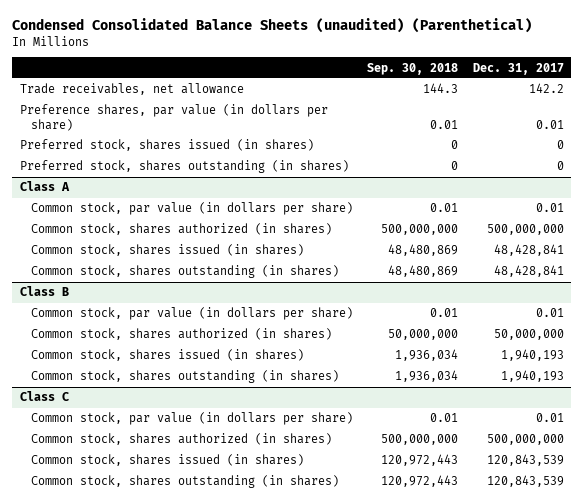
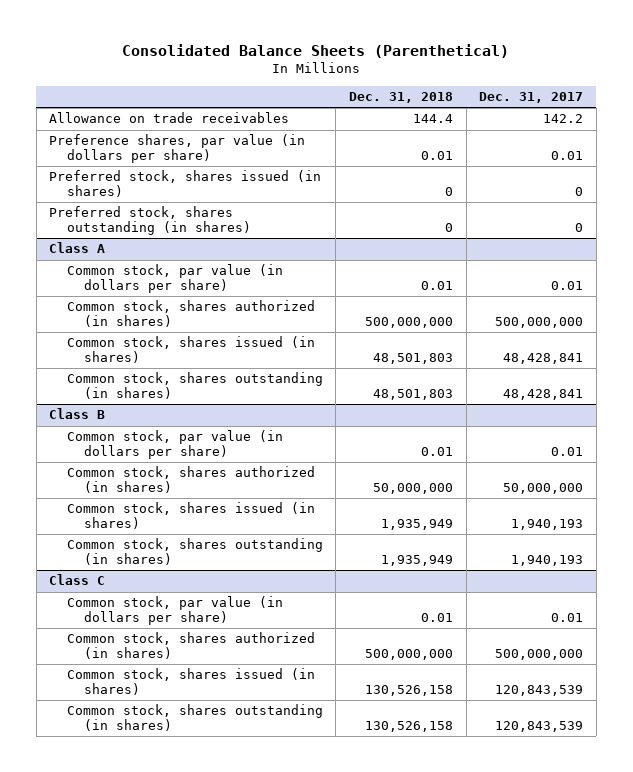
- Condensed Consolidated Balance Sheets (unaudited) (Parenthetical)
+ Consolidated Balance Sheets (Parenthetical)
- | Sep. 30, 2018 | Dec. 31, 2017
+ | Dec. 31, 2018 | Dec. 31, 2017
- Trade receivables, net allowance | 144.3 | 142.2
+ Allowance on trade receivables | 144.4 | 142.2

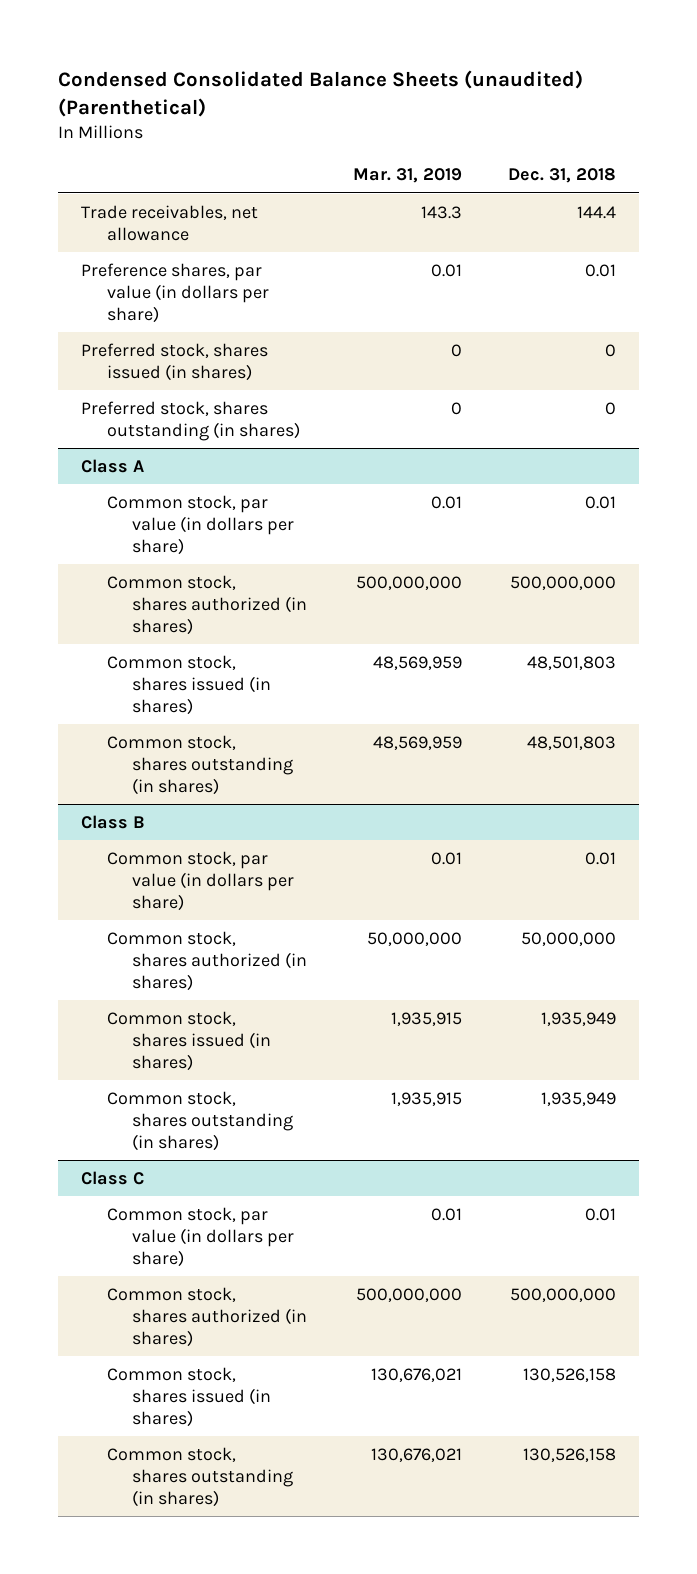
- Consolidated Balance Sheets (Parenthetical)
+ Condensed Consolidated Balance Sheets (unaudited) (Parenthetical)
- | Dec. 31, 2018 | Dec. 31, 2017
+ | Mar. 31, 2019 | Dec. 31, 2018
- Allowance on trade receivables | 144.4 | 142.2
+ Trade receivables, net allowance | 143.3 | 144.4

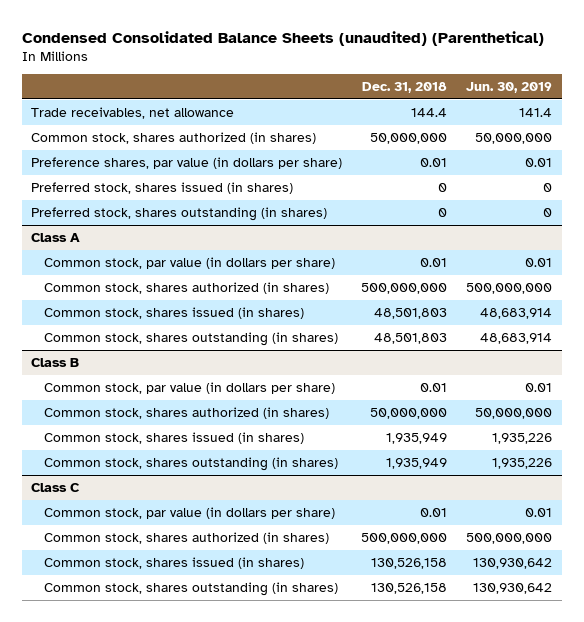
- | Mar. 31, 2019 | Dec. 31, 2018
+ | Dec. 31, 2018 | Jun. 30, 2019
+ Common stock, shares authorized (in shares) | 50,000,000 | 50,000,000

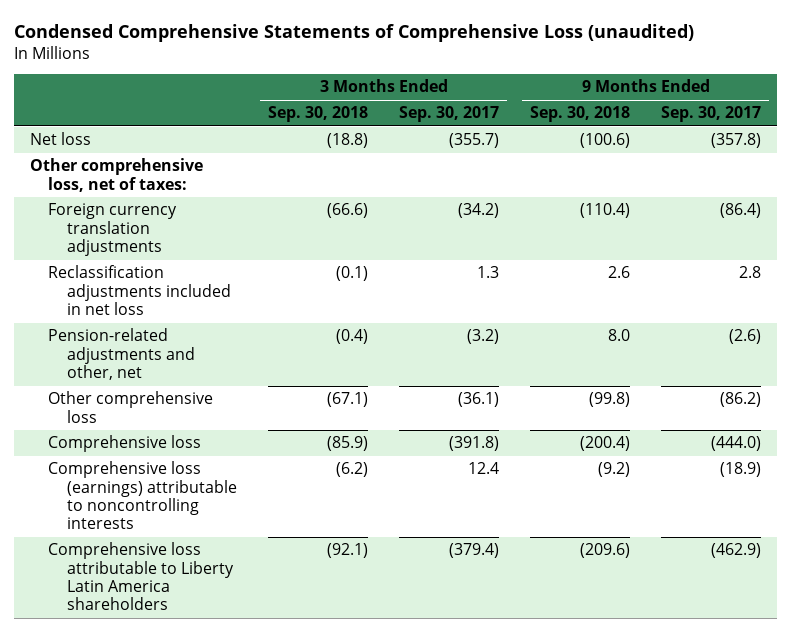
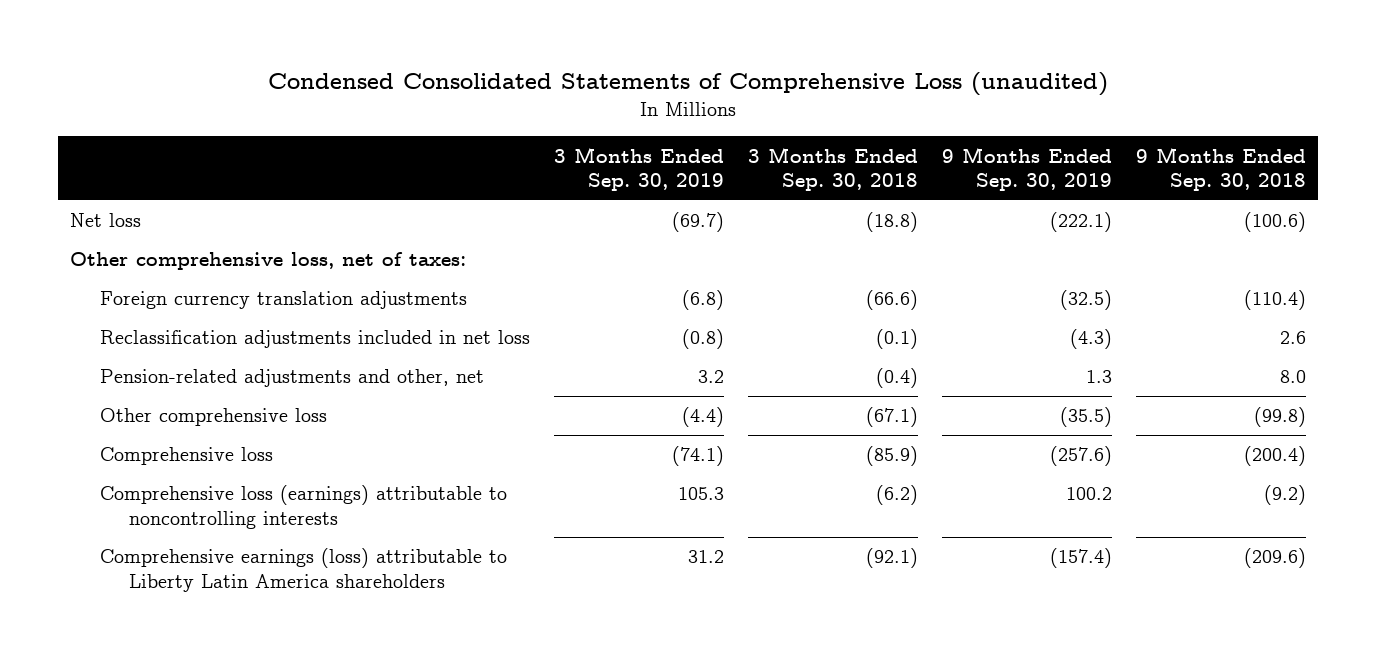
- Condensed Comprehensive Statements of Comprehensive Loss (unaudited)
+ Condensed Consolidated Statements of Comprehensive Loss (unaudited)
- | 3 Months Ended Sep. 30, 2018 | 3 Months Ended Sep. 30, 2017 | 9 Months Ended Sep. 30, 2018 | 9 Months Ended Sep. 30, 2017
+ | 3 Months Ended Sep. 30, 2019 | 3 Months Ended Sep. 30, 2018 | 9 Months Ended Sep. 30, 2019 | 9 Months Ended Sep. 30, 2018
- Comprehensive loss attributable to Liberty Latin America shareholders | (92.1) | (379.4) | (209.6) | (462.9)
+ Comprehensive earnings (loss) attributable to Liberty Latin America shareholders | 31.2 | (92.1) | (157.4) | (209.6)

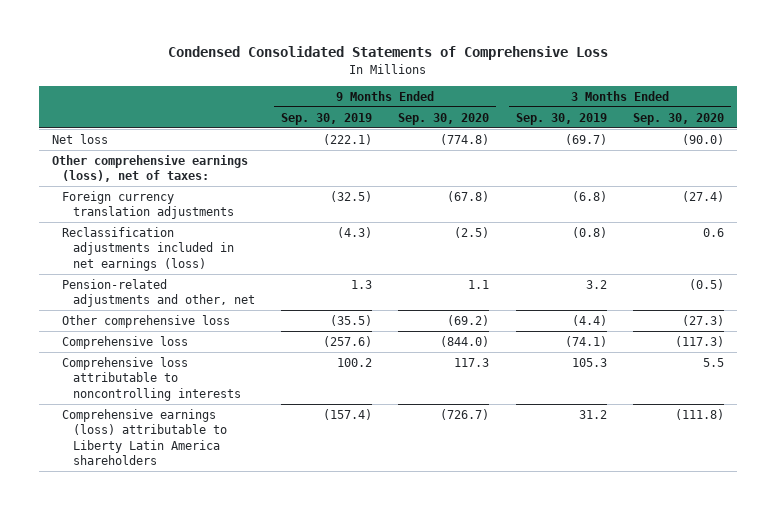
- Condensed Consolidated Statements of Comprehensive Loss (unaudited)
+ Condensed Consolidated Statements of Comprehensive Loss
- | 3 Months Ended Sep. 30, 2019 | 3 Months Ended Sep. 30, 2018 | 9 Months Ended Sep. 30, 2019 | 9 Months Ended Sep. 30, 2018
+ | 9 Months Ended Sep. 30, 2019 | 9 Months Ended Sep. 30, 2020 | 3 Months Ended Sep. 30, 2019 | 3 Months Ended Sep. 30, 2020
- Other comprehensive loss, net of taxes:
+ Other comprehensive earnings (loss), net of taxes:
- Reclassification adjustments included in net loss | (0.8) | (0.1) | (4.3) | 2.6
+ Reclassification adjustments included in net earnings (loss) | (4.3) | (2.5) | (0.8) | 0.6
- Comprehensive loss (earnings) attributable to noncontrolling interests | 105.3 | (6.2) | 100.2 | (9.2)
+ Comprehensive loss attributable to noncontrolling interests | 100.2 | 117.3 | 105.3 | 5.5

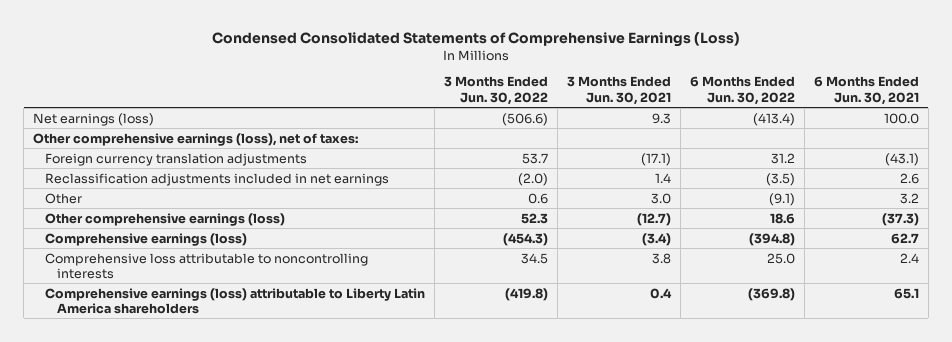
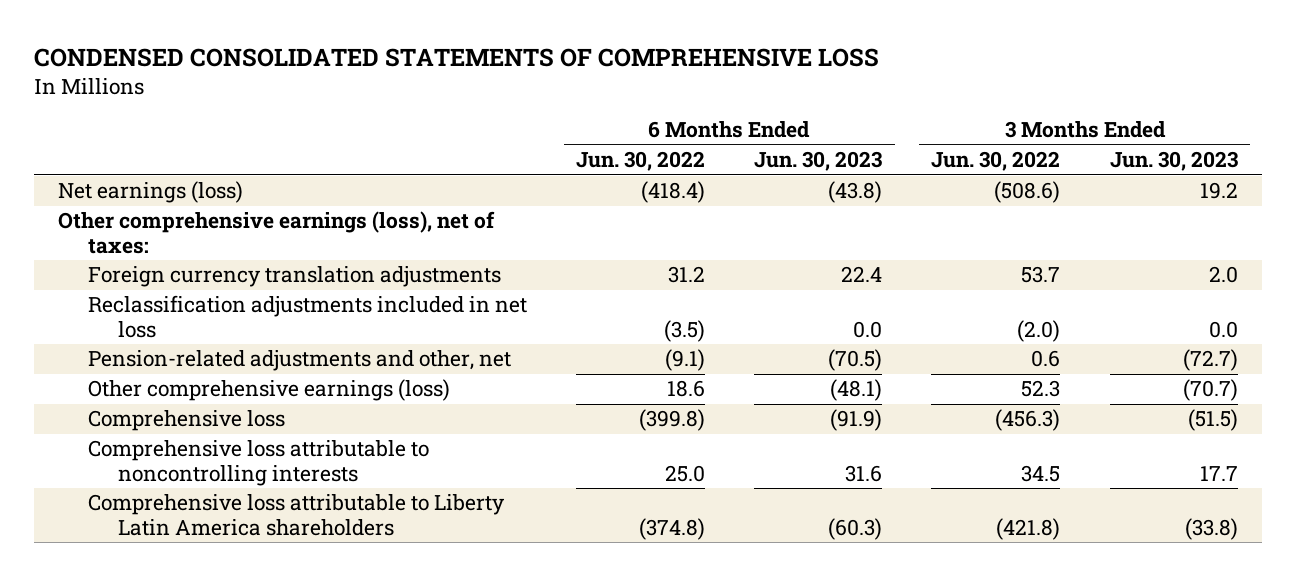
- Condensed Consolidated Statements of Comprehensive Earnings (Loss)
+ CONDENSED CONSOLIDATED STATEMENTS OF COMPREHENSIVE LOSS
- | 3 Months Ended Jun. 30, 2022 | 3 Months Ended Jun. 30, 2021 | 6 Months Ended Jun. 30, 2022 | 6 Months Ended Jun. 30, 2021
+ | 6 Months Ended Jun. 30, 2022 | 6 Months Ended Jun. 30, 2023 | 3 Months Ended Jun. 30, 2022 | 3 Months Ended Jun. 30, 2023
- Net earnings (loss) | (506.6) | 9.3 | (413.4) | 100.0
+ Net earnings (loss) | (418.4) | (43.8) | (508.6) | 19.2
- Reclassification adjustments included in net earnings | (2.0) | 1.4 | (3.5) | 2.6
- Other | 0.6 | 3.0 | (9.1) | 3.2
+ Reclassification adjustments included in net loss | (3.5) | 0.0 | (2.0) | 0.0
+ Pension-related adjustments and other, net | (9.1) | (70.5) | 0.6 | (72.7)
- Comprehensive earnings (loss) | (454.3) | (3.4) | (394.8) | 62.7
+ Comprehensive loss | (399.8) | (91.9) | (456.3) | (51.5)
- Comprehensive earnings (loss) attributable to Liberty Latin America shareholders | (419.8) | 0.4 | (369.8) | 65.1
+ Comprehensive loss attributable to Liberty Latin America shareholders | (374.8) | (60.3) | (421.8) | (33.8)

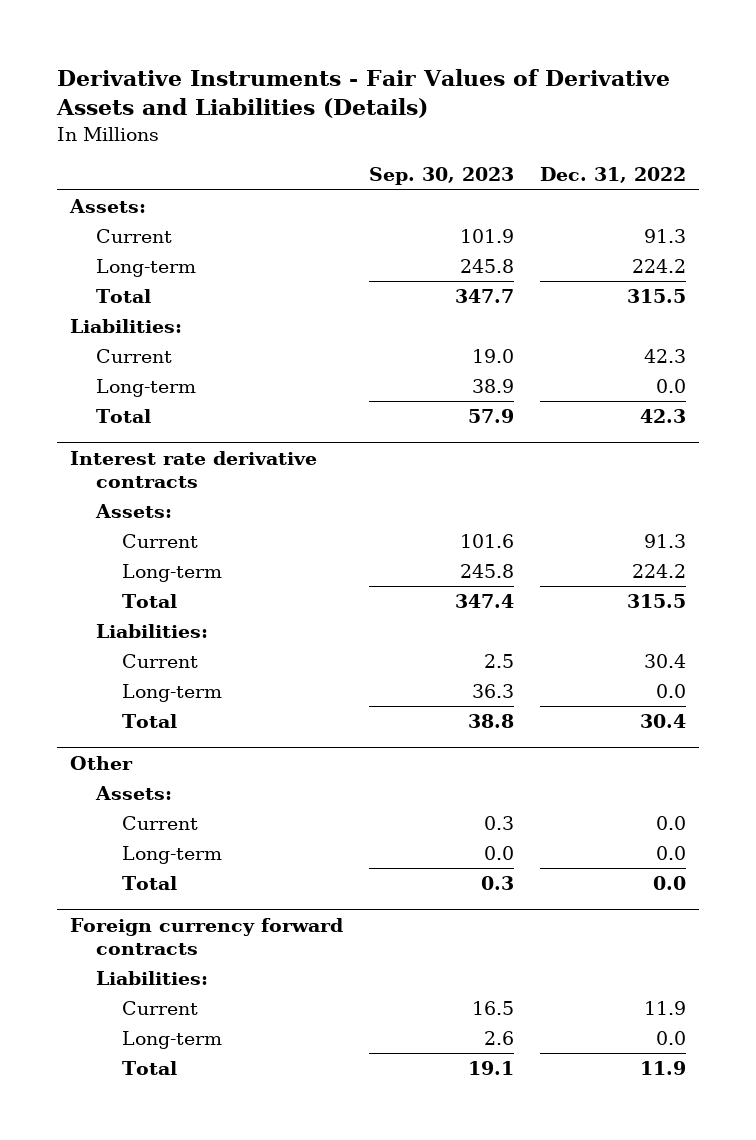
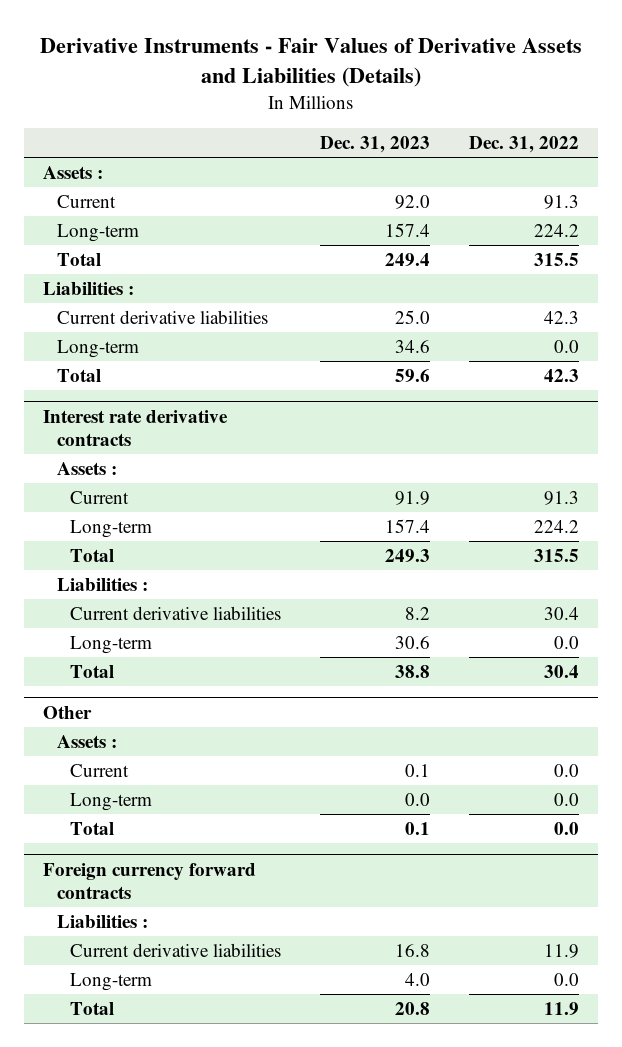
- | Sep. 30, 2023 | Dec. 31, 2022
+ | Dec. 31, 2023 | Dec. 31, 2022
- Assets:
+ Assets :
- Liabilities:
- Current | 19.0 | 42.3
+ Liabilities :
+ Current derivative liabilities | 25.0 | 42.3
@ Interest rate derivative contracts
- Assets:
+ Assets :
- Liabilities:
- Current | 2.5 | 30.4
+ Liabilities :
+ Current derivative liabilities | 8.2 | 30.4
@ Other
- Assets:
+ Assets :
@ Foreign currency forward contracts
- Liabilities:
- Current | 16.5 | 11.9
+ Liabilities :
+ Current derivative liabilities | 16.8 | 11.9

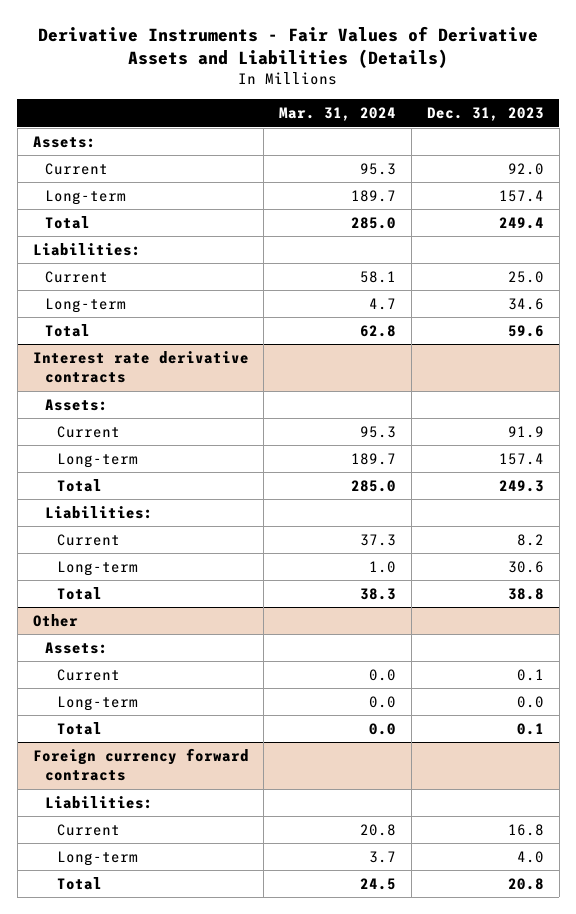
- | Dec. 31, 2023 | Dec. 31, 2022
+ | Mar. 31, 2024 | Dec. 31, 2023
- Assets :
+ Assets:
- Liabilities :
- Current derivative liabilities | 25.0 | 42.3
+ Liabilities:
+ Current | 58.1 | 25.0
@ Interest rate derivative contracts
- Assets :
+ Assets:
- Liabilities :
- Current derivative liabilities | 8.2 | 30.4
+ Liabilities:
+ Current | 37.3 | 8.2
@ Other
- Assets :
+ Assets:
@ Foreign currency forward contracts
- Liabilities :
- Current derivative liabilities | 16.8 | 11.9
+ Liabilities:
+ Current | 20.8 | 16.8

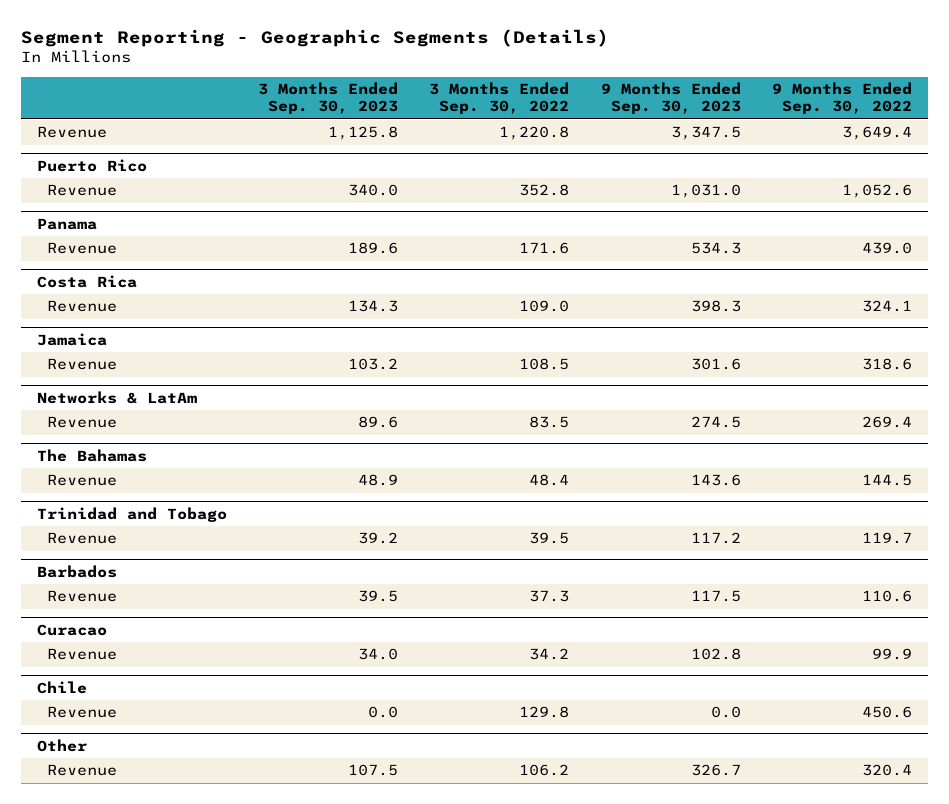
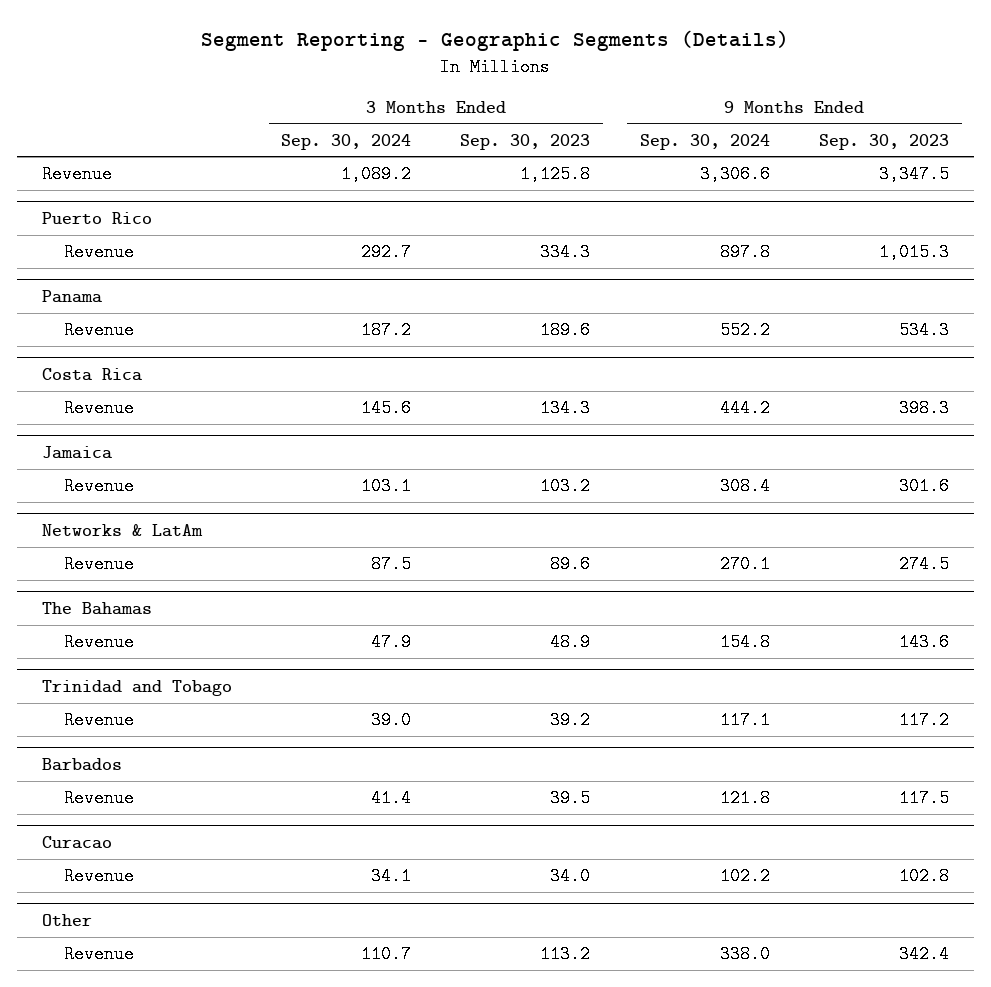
- | 3 Months Ended Sep. 30, 2023 | 3 Months Ended Sep. 30, 2022 | 9 Months Ended Sep. 30, 2023 | 9 Months Ended Sep. 30, 2022
+ | 3 Months Ended Sep. 30, 2024 | 3 Months Ended Sep. 30, 2023 | 9 Months Ended Sep. 30, 2024 | 9 Months Ended Sep. 30, 2023
@ Puerto Rico
- Revenue | 340.0 | 352.8 | 1,031.0 | 1,052.6
+ Revenue | 292.7 | 334.3 | 897.8 | 1,015.3
- Chile
- Revenue | 0.0 | 129.8 | 0.0 | 450.6
@ Other
- Revenue | 107.5 | 106.2 | 326.7 | 320.4
+ Revenue | 110.7 | 113.2 | 338.0 | 342.4

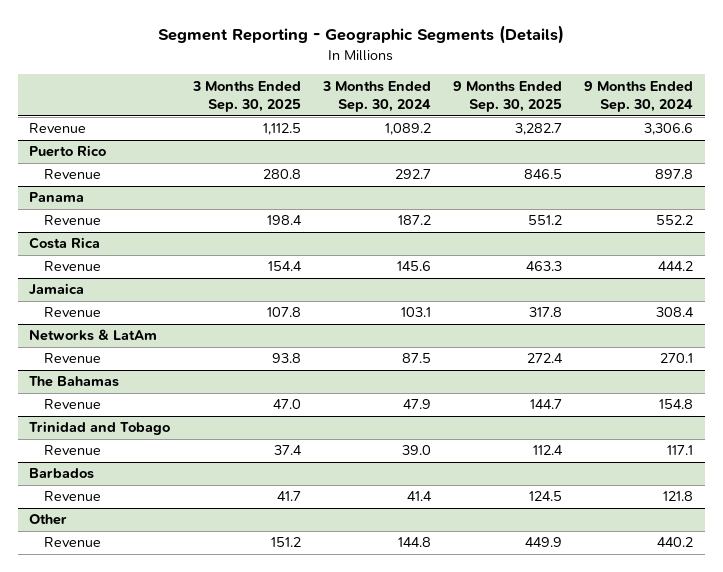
- | 3 Months Ended Sep. 30, 2024 | 3 Months Ended Sep. 30, 2023 | 9 Months Ended Sep. 30, 2024 | 9 Months Ended Sep. 30, 2023
+ | 3 Months Ended Sep. 30, 2025 | 3 Months Ended Sep. 30, 2024 | 9 Months Ended Sep. 30, 2025 | 9 Months Ended Sep. 30, 2024
- Curacao
- Revenue | 34.1 | 34.0 | 102.2 | 102.8
@ Other
- Revenue | 110.7 | 113.2 | 338.0 | 342.4
+ Revenue | 151.2 | 144.8 | 449.9 | 440.2

